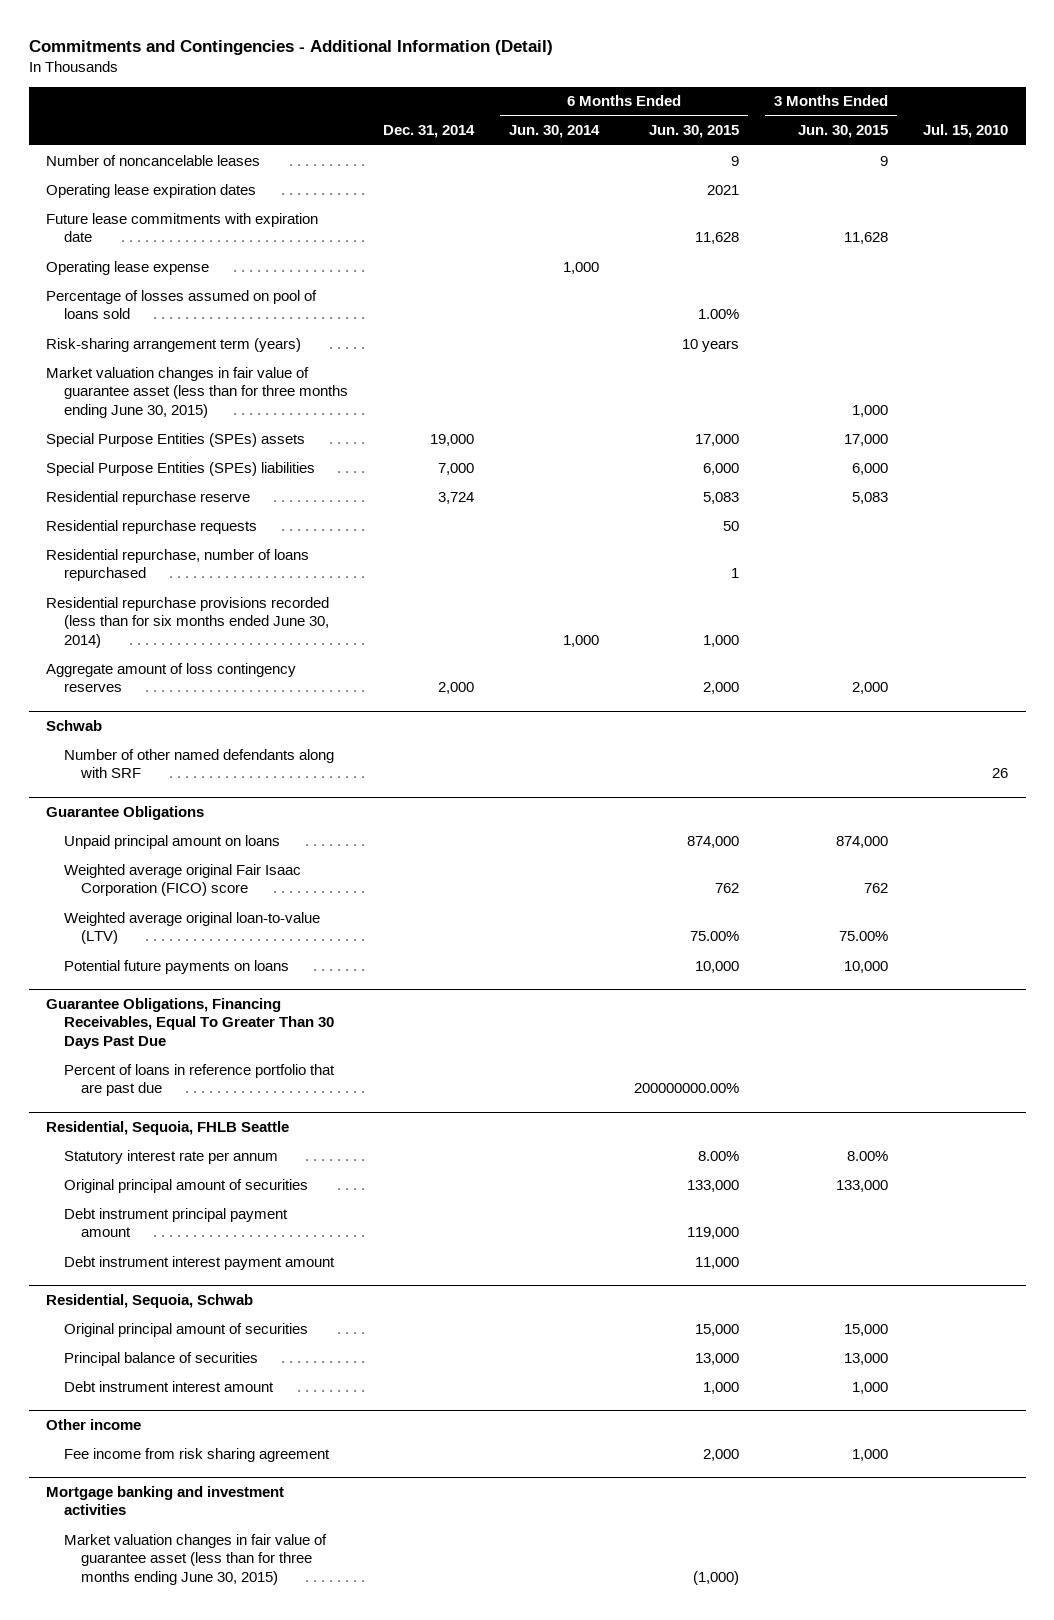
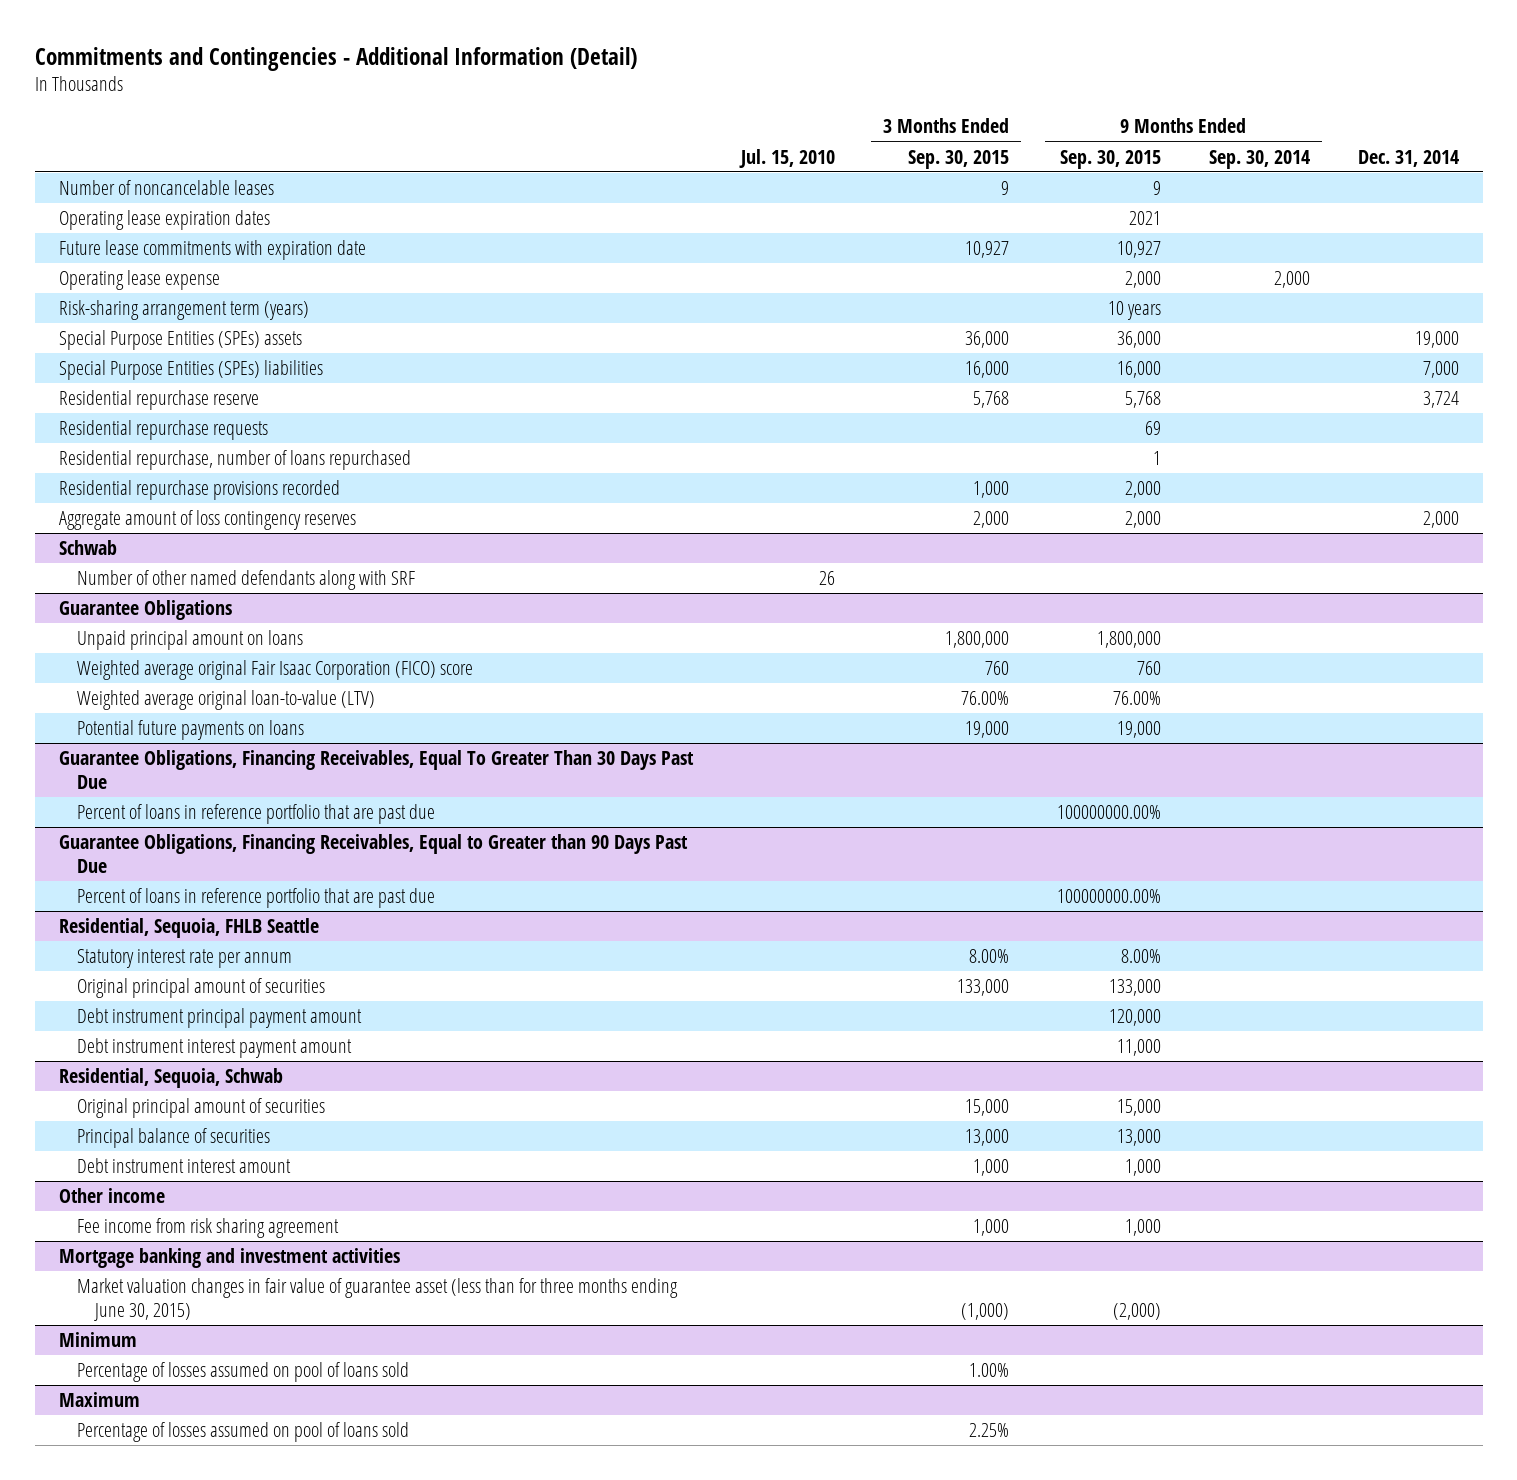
- | Dec. 31, 2014 | 6 Months Ended Jun. 30, 2014 | 6 Months Ended Jun. 30, 2015 | 3 Months Ended Jun. 30, 2015 | Jul. 15, 2010
+ | Jul. 15, 2010 | 3 Months Ended Sep. 30, 2015 | 9 Months Ended Sep. 30, 2015 | 9 Months Ended Sep. 30, 2014 | Dec. 31, 2014
- Percentage of losses assumed on pool of loans sold | | | 1.00% | |
- Market valuation changes in fair value of guarantee asset (less than for three months ending June 30, 2015) | | | | 1,000 |
- Residential repurchase provisions recorded (less than for six months ended June 30, 2014) | | 1,000 | 1,000 | |
+ Residential repurchase provisions recorded | | 1,000 | 2,000 | |
+ Guarantee Obligations, Financing Receivables, Equal to Greater than 90 Days Past Due
+ Percent of loans in reference portfolio that are past due | | | 100000000.00% | |
+ Minimum
+ Percentage of losses assumed on pool of loans sold | | 1.00% | | |
+ Maximum
+ Percentage of losses assumed on pool of loans sold | | 2.25% | | |

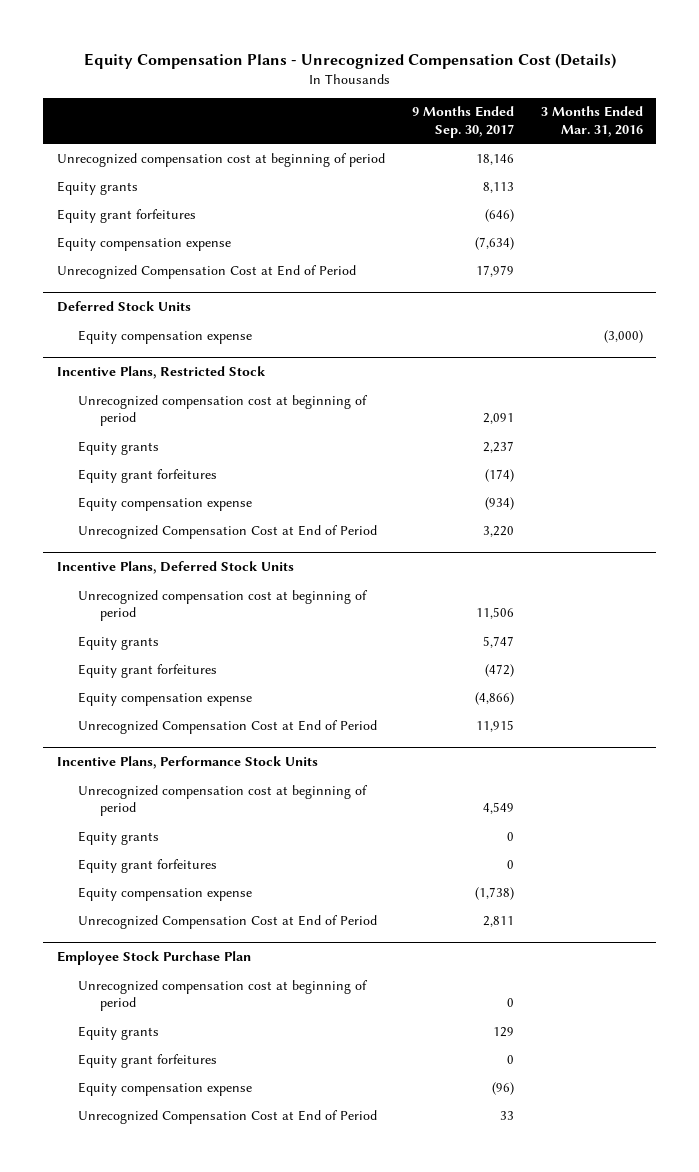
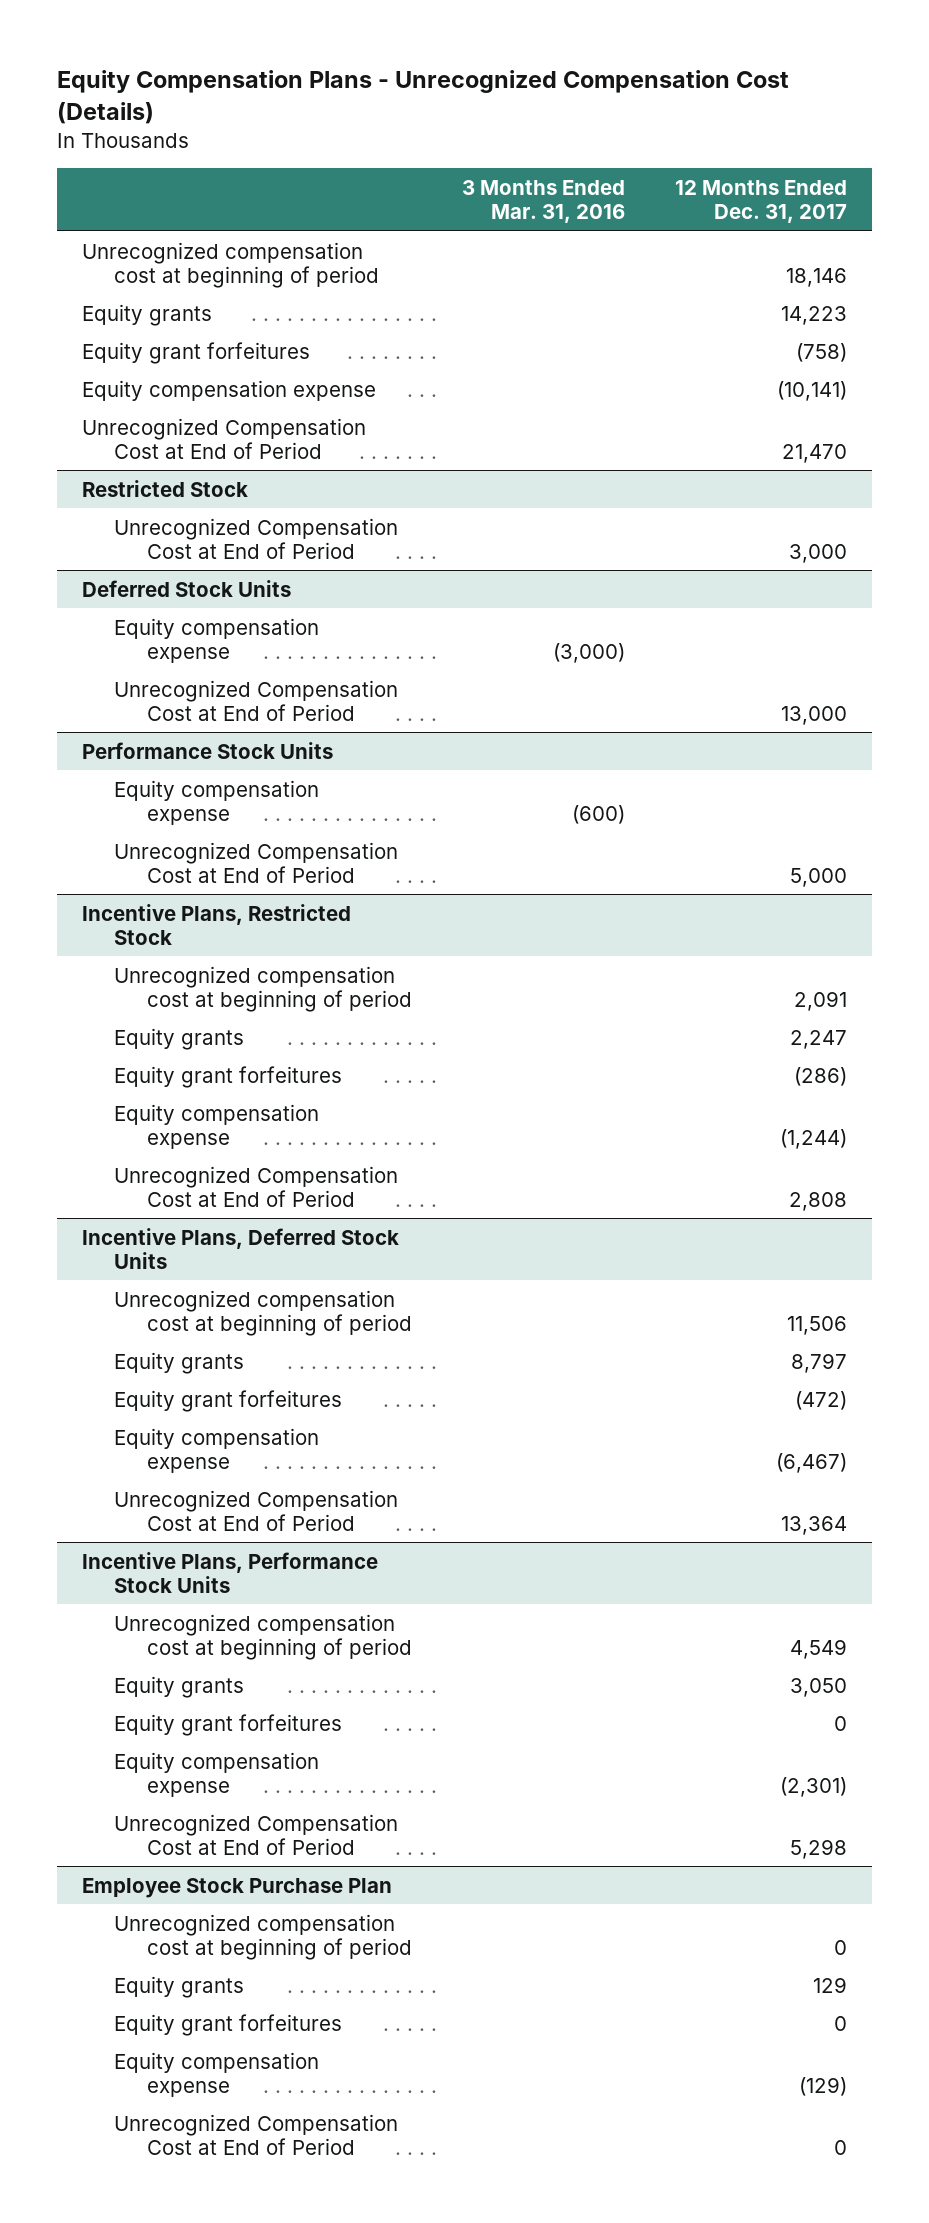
- | 9 Months Ended Sep. 30, 2017 | 3 Months Ended Mar. 31, 2016
+ | 3 Months Ended Mar. 31, 2016 | 12 Months Ended Dec. 31, 2017
+ Restricted Stock
+ Unrecognized Compensation Cost at End of Period | | 3,000
@ Deferred Stock Units
+ Unrecognized Compensation Cost at End of Period | | 13,000
+ Performance Stock Units
+ Equity compensation expense | (600) |
+ Unrecognized Compensation Cost at End of Period | | 5,000

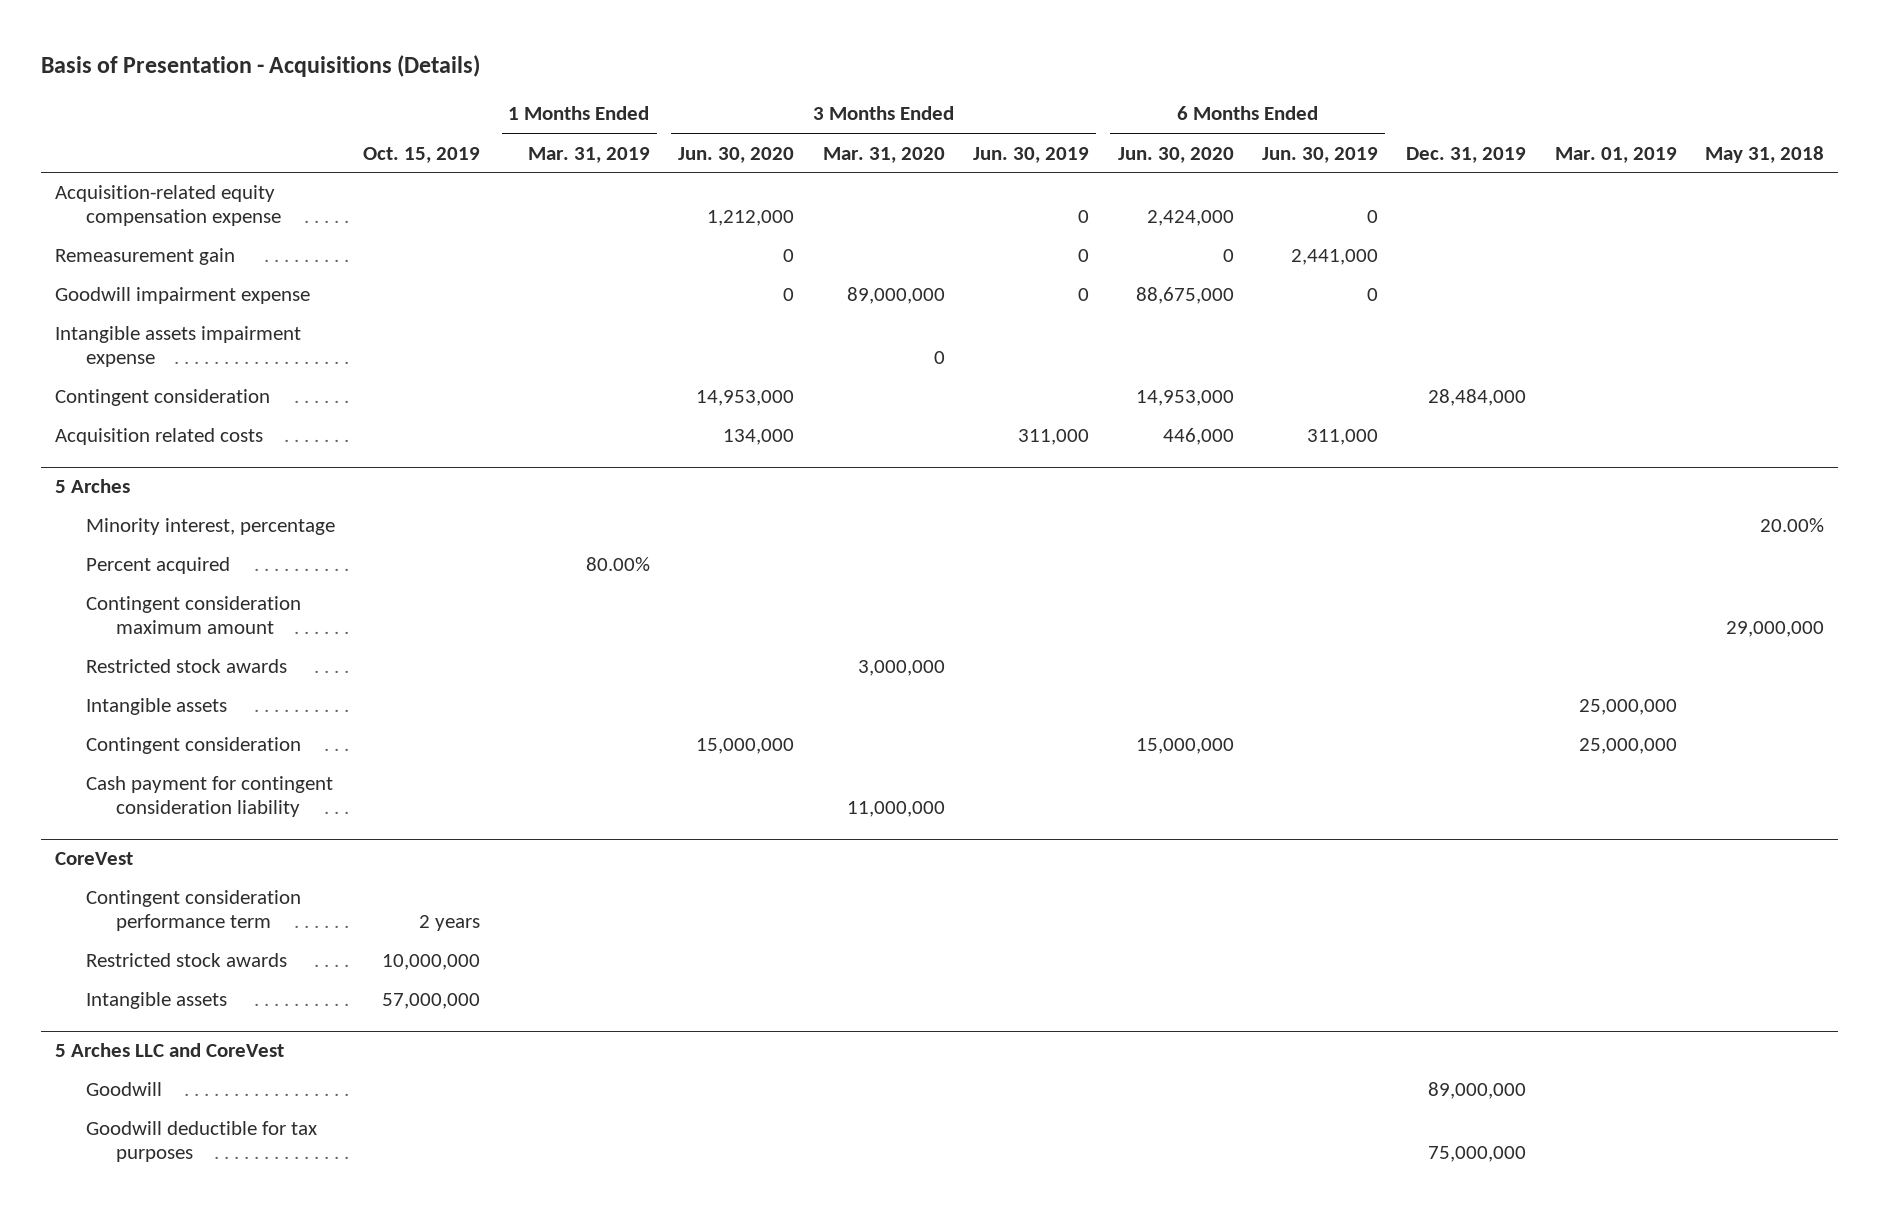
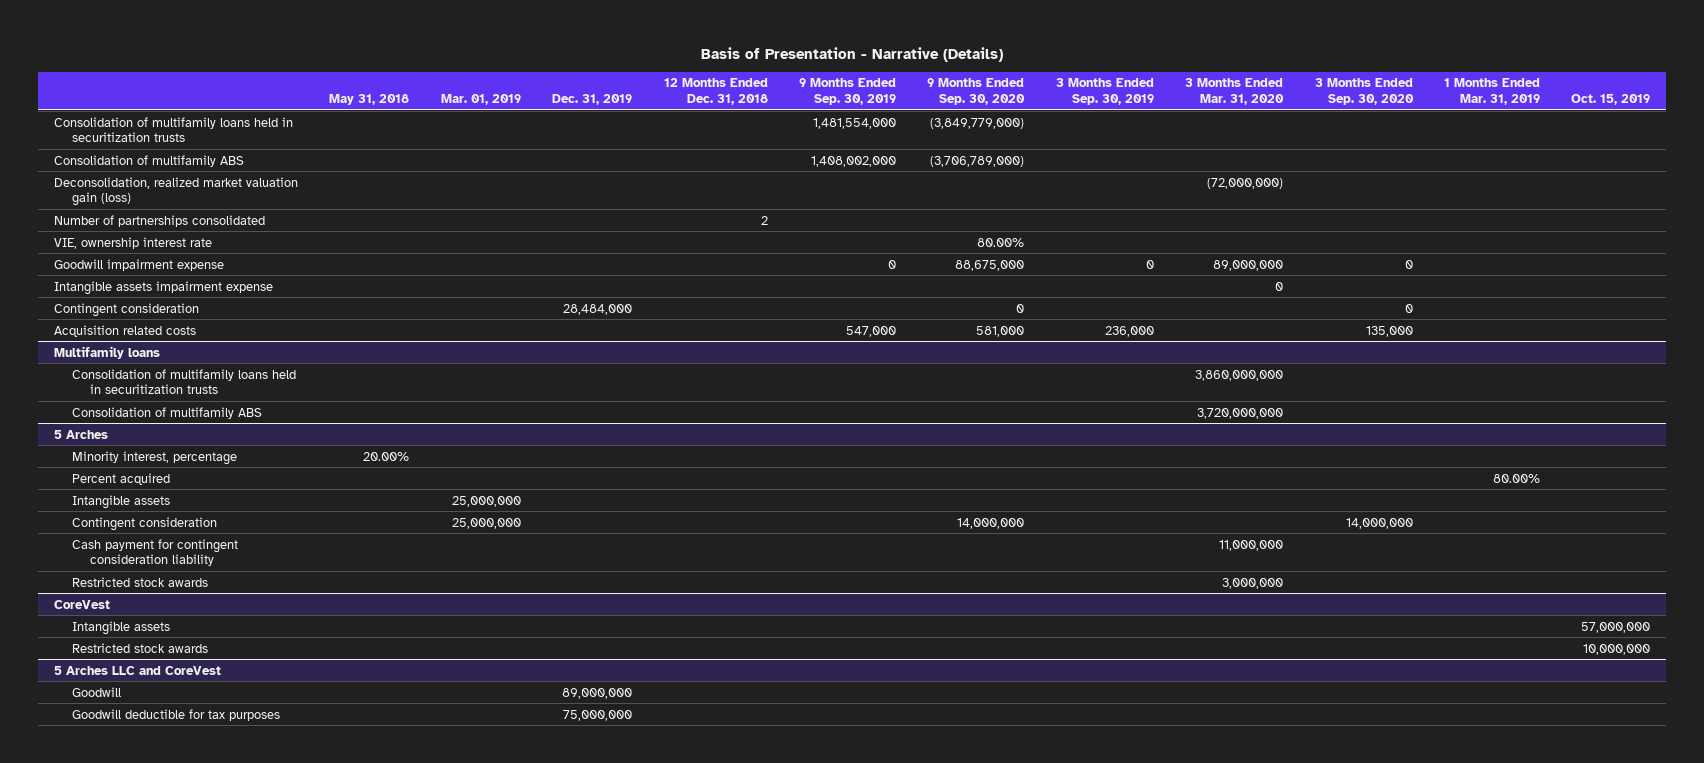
- Basis of Presentation - Acquisitions (Details)
+ Basis of Presentation - Narrative (Details)
- | Oct. 15, 2019 | 1 Months Ended Mar. 31, 2019 | 3 Months Ended Jun. 30, 2020 | 3 Months Ended Mar. 31, 2020 | 3 Months Ended Jun. 30, 2019 | 6 Months Ended Jun. 30, 2020 | 6 Months Ended Jun. 30, 2019 | Dec. 31, 2019 | Mar. 01, 2019 | May 31, 2018
+ | May 31, 2018 | Mar. 01, 2019 | Dec. 31, 2019 | 12 Months Ended Dec. 31, 2018 | 9 Months Ended Sep. 30, 2019 | 9 Months Ended Sep. 30, 2020 | 3 Months Ended Sep. 30, 2019 | 3 Months Ended Mar. 31, 2020 | 3 Months Ended Sep. 30, 2020 | 1 Months Ended Mar. 31, 2019 | Oct. 15, 2019
- Acquisition-related equity compensation expense | | | 1,212,000 | | 0 | 2,424,000 | 0 | | |
- Remeasurement gain | | | 0 | | 0 | 0 | 2,441,000 | | |
+ Consolidation of multifamily loans held in securitization trusts | | | | | 1,481,554,000 | (3,849,779,000) | | | | |
+ Consolidation of multifamily ABS | | | | | 1,408,002,000 | (3,706,789,000) | | | | |
+ Deconsolidation, realized market valuation gain (loss) | | | | | | | | (72,000,000) | | |
+ Number of partnerships consolidated | | | | 2 | | | | | | |
+ VIE, ownership interest rate | | | | | | 80.00% | | | | |
+ Multifamily loans
+ Consolidation of multifamily loans held in securitization trusts | | | | | | | | 3,860,000,000 | | |
+ Consolidation of multifamily ABS | | | | | | | | 3,720,000,000 | | |
@ 5 Arches
- Contingent consideration maximum amount | | | | | | | | | | 29,000,000
moved down: Restricted stock awards | | | | | | | | 3,000,000 | | |
@ CoreVest
- Contingent consideration performance term | 2 years | | | | | | | | |
moved down: Restricted stock awards | | | | | | | | | | | 10,000,000

